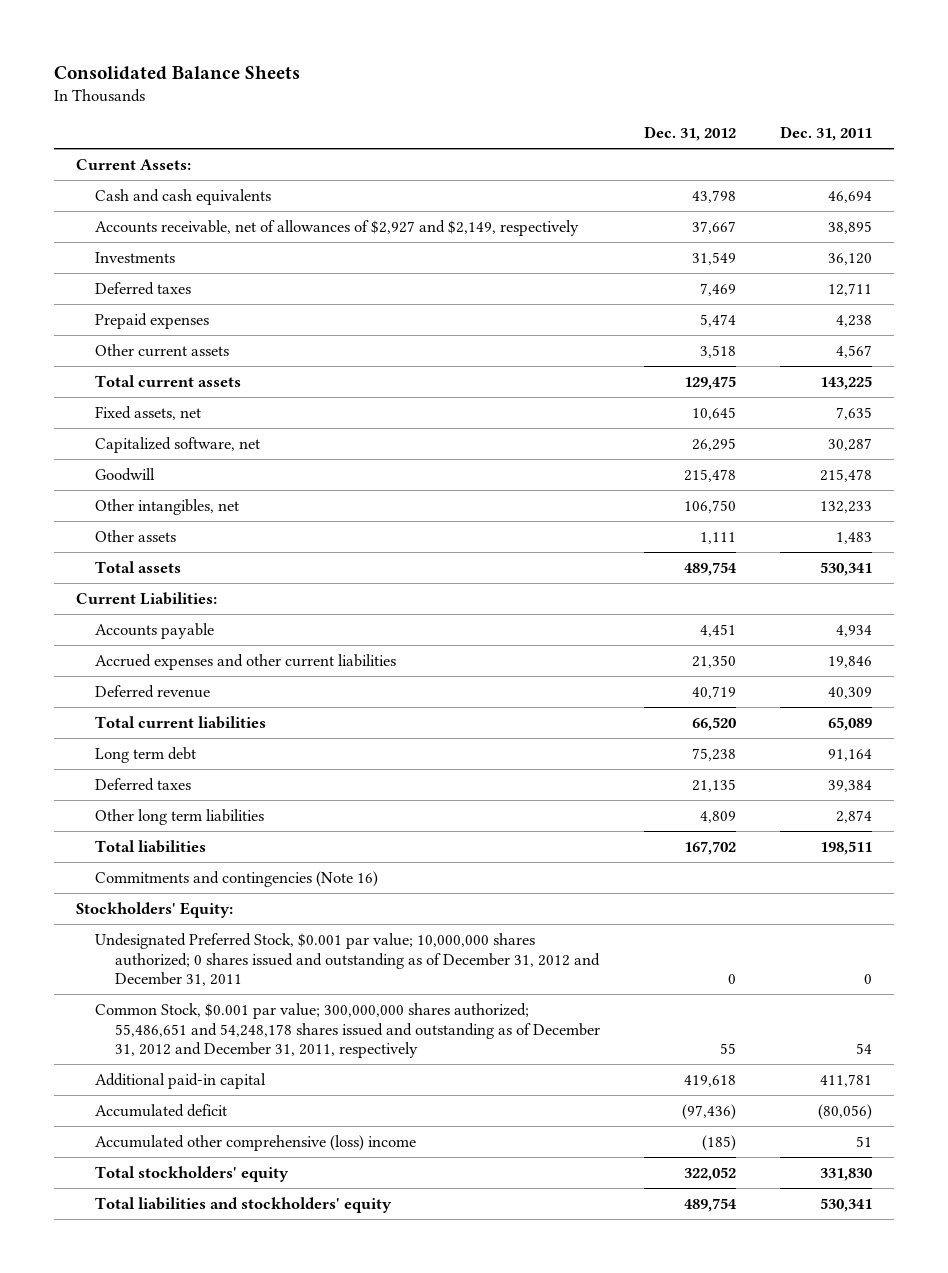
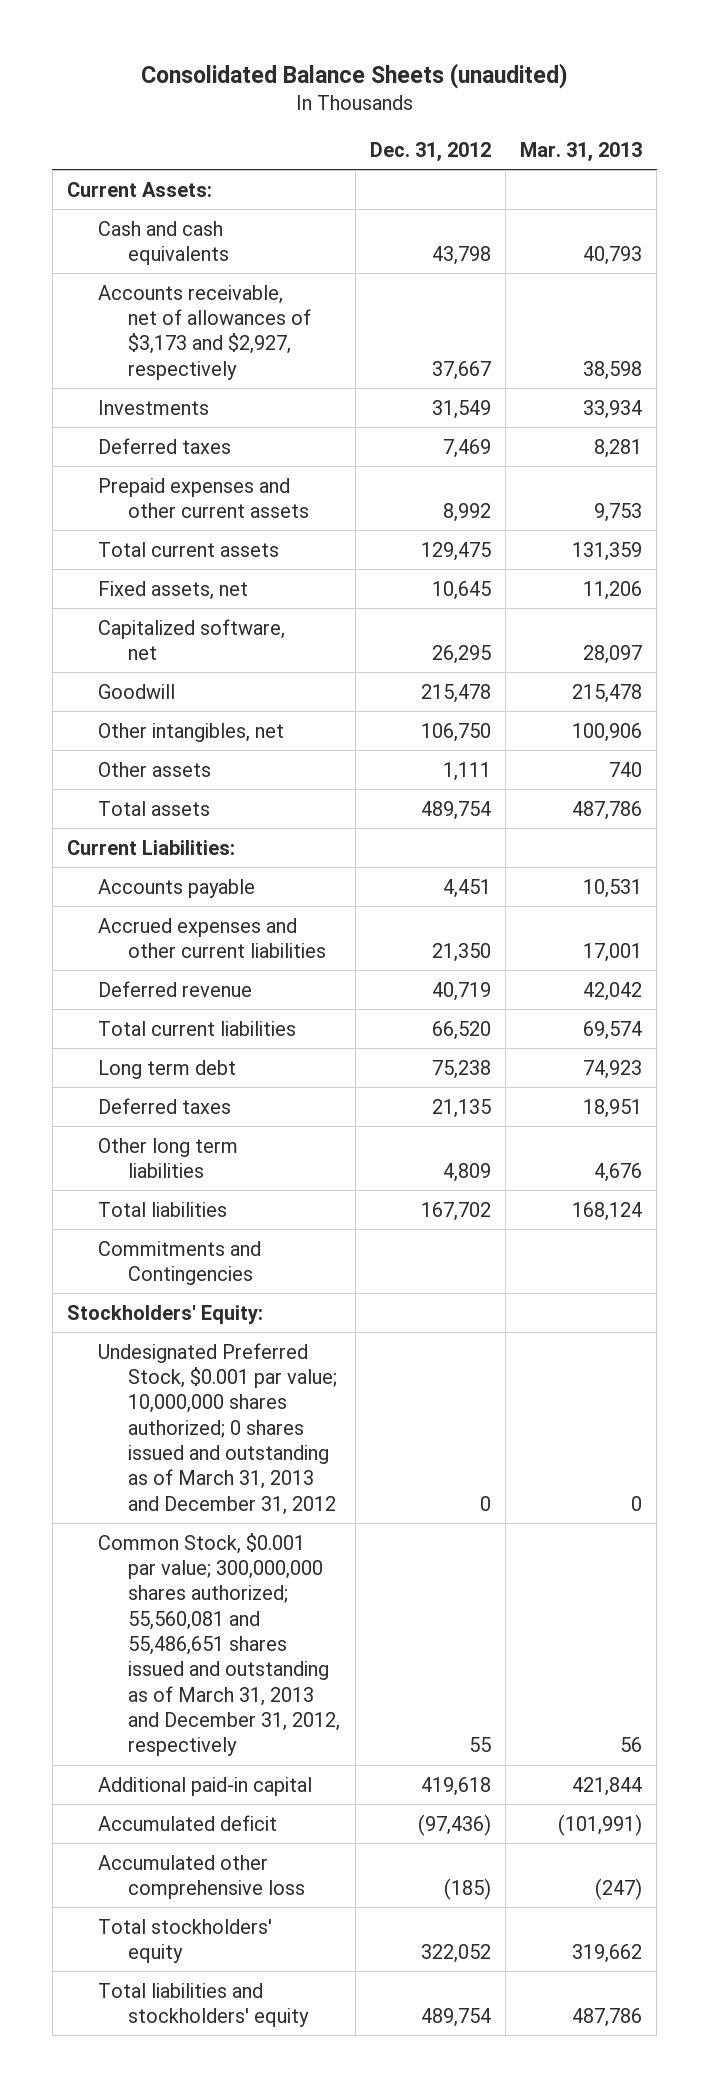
- Consolidated Balance Sheets
+ Consolidated Balance Sheets (unaudited)
- | Dec. 31, 2012 | Dec. 31, 2011
+ | Dec. 31, 2012 | Mar. 31, 2013
- Accounts receivable, net of allowances of $2,927 and $2,149, respectively | 37,667 | 38,895
+ Accounts receivable, net of allowances of $3,173 and $2,927, respectively | 37,667 | 38,598
- Prepaid expenses | 5,474 | 4,238
- Other current assets | 3,518 | 4,567
+ Prepaid expenses and other current assets | 8,992 | 9,753
- Commitments and contingencies (Note 16)
+ Commitments and Contingencies
- Undesignated Preferred Stock, $0.001 par value; 10,000,000 shares authorized; 0 shares issued and outstanding as of December 31, 2012 and December 31, 2011 | 0 | 0
- Common Stock, $0.001 par value; 300,000,000 shares authorized; 55,486,651 and 54,248,178 shares issued and outstanding as of December 31, 2012 and December 31, 2011, respectively | 55 | 54
+ Undesignated Preferred Stock, $0.001 par value; 10,000,000 shares authorized; 0 shares issued and outstanding as of March 31, 2013 and December 31, 2012 | 0 | 0
+ Common Stock, $0.001 par value; 300,000,000 shares authorized; 55,560,081 and 55,486,651 shares issued and outstanding as of March 31, 2013 and December 31, 2012, respectively | 55 | 56
- Accumulated other comprehensive (loss) income | (185) | 51
+ Accumulated other comprehensive loss | (185) | (247)

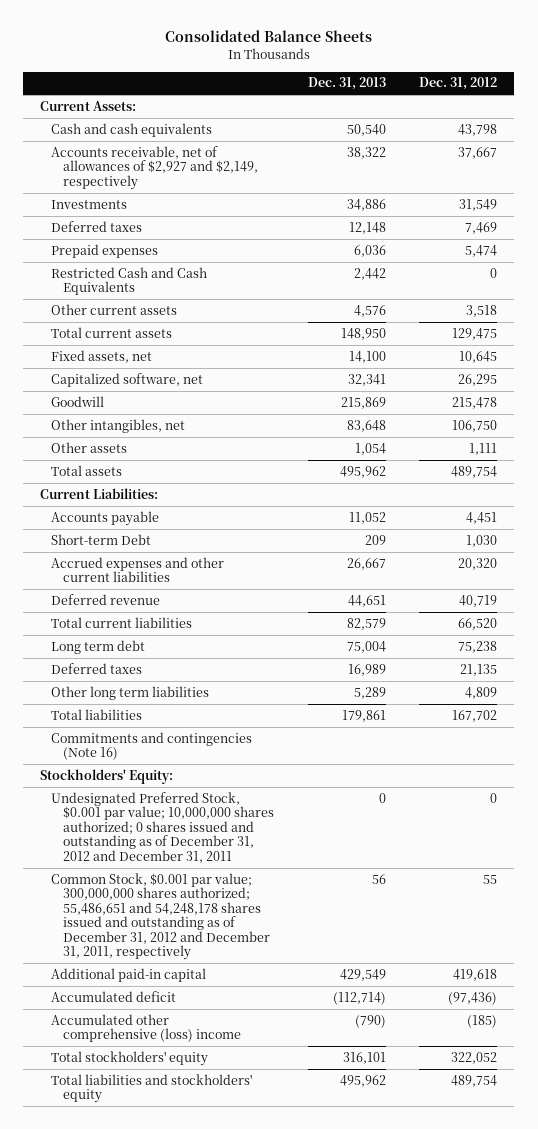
- Consolidated Balance Sheets (unaudited)
+ Consolidated Balance Sheets
- | Dec. 31, 2012 | Mar. 31, 2013
+ | Dec. 31, 2013 | Dec. 31, 2012
- Accounts receivable, net of allowances of $3,173 and $2,927, respectively | 37,667 | 38,598
+ Accounts receivable, net of allowances of $2,927 and $2,149, respectively | 38,322 | 37,667
- Prepaid expenses and other current assets | 8,992 | 9,753
+ Prepaid expenses | 6,036 | 5,474
+ Restricted Cash and Cash Equivalents | 2,442 | 0
+ Other current assets | 4,576 | 3,518
- Accrued expenses and other current liabilities | 21,350 | 17,001
+ Short-term Debt | 209 | 1,030
+ Accrued expenses and other current liabilities | 26,667 | 20,320
- Commitments and Contingencies
+ Commitments and contingencies (Note 16)
- Undesignated Preferred Stock, $0.001 par value; 10,000,000 shares authorized; 0 shares issued and outstanding as of March 31, 2013 and December 31, 2012 | 0 | 0
- Common Stock, $0.001 par value; 300,000,000 shares authorized; 55,560,081 and 55,486,651 shares issued and outstanding as of March 31, 2013 and December 31, 2012, respectively | 55 | 56
+ Undesignated Preferred Stock, $0.001 par value; 10,000,000 shares authorized; 0 shares issued and outstanding as of December 31, 2012 and December 31, 2011 | 0 | 0
+ Common Stock, $0.001 par value; 300,000,000 shares authorized; 55,486,651 and 54,248,178 shares issued and outstanding as of December 31, 2012 and December 31, 2011, respectively | 56 | 55
- Accumulated other comprehensive loss | (185) | (247)
+ Accumulated other comprehensive (loss) income | (790) | (185)

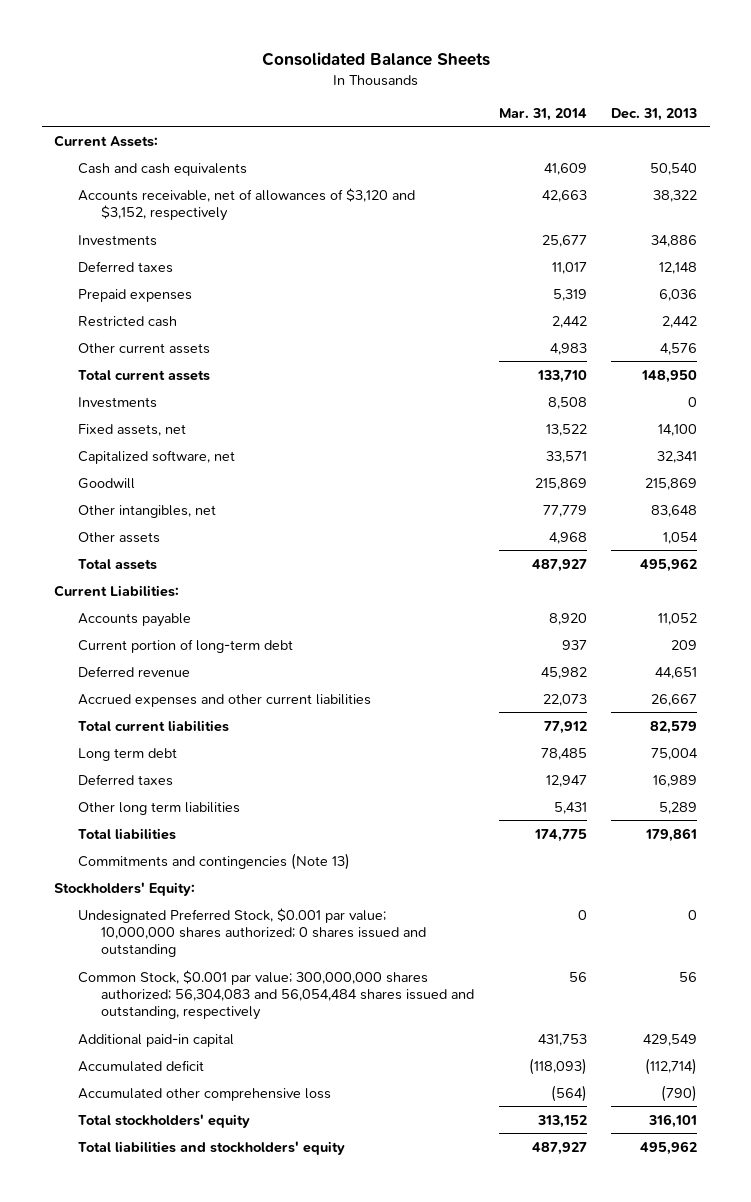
- | Dec. 31, 2013 | Dec. 31, 2012
+ | Mar. 31, 2014 | Dec. 31, 2013
- Accounts receivable, net of allowances of $2,927 and $2,149, respectively | 38,322 | 37,667
+ Accounts receivable, net of allowances of $3,120 and $3,152, respectively | 42,663 | 38,322
- Restricted Cash and Cash Equivalents | 2,442 | 0
+ Restricted cash | 2,442 | 2,442
+ Investments | 8,508 | 0
- Short-term Debt | 209 | 1,030
+ Current portion of long-term debt | 937 | 209
moved down: Accrued expenses and other current liabilities | 22,073 | 26,667
- Commitments and contingencies (Note 16)
+ Commitments and contingencies (Note 13)
- Undesignated Preferred Stock, $0.001 par value; 10,000,000 shares authorized; 0 shares issued and outstanding as of December 31, 2012 and December 31, 2011 | 0 | 0
- Common Stock, $0.001 par value; 300,000,000 shares authorized; 55,486,651 and 54,248,178 shares issued and outstanding as of December 31, 2012 and December 31, 2011, respectively | 56 | 55
+ Undesignated Preferred Stock, $0.001 par value; 10,000,000 shares authorized; 0 shares issued and outstanding | 0 | 0
+ Common Stock, $0.001 par value; 300,000,000 shares authorized; 56,304,083 and 56,054,484 shares issued and outstanding, respectively | 56 | 56
- Accumulated other comprehensive (loss) income | (790) | (185)
+ Accumulated other comprehensive loss | (564) | (790)

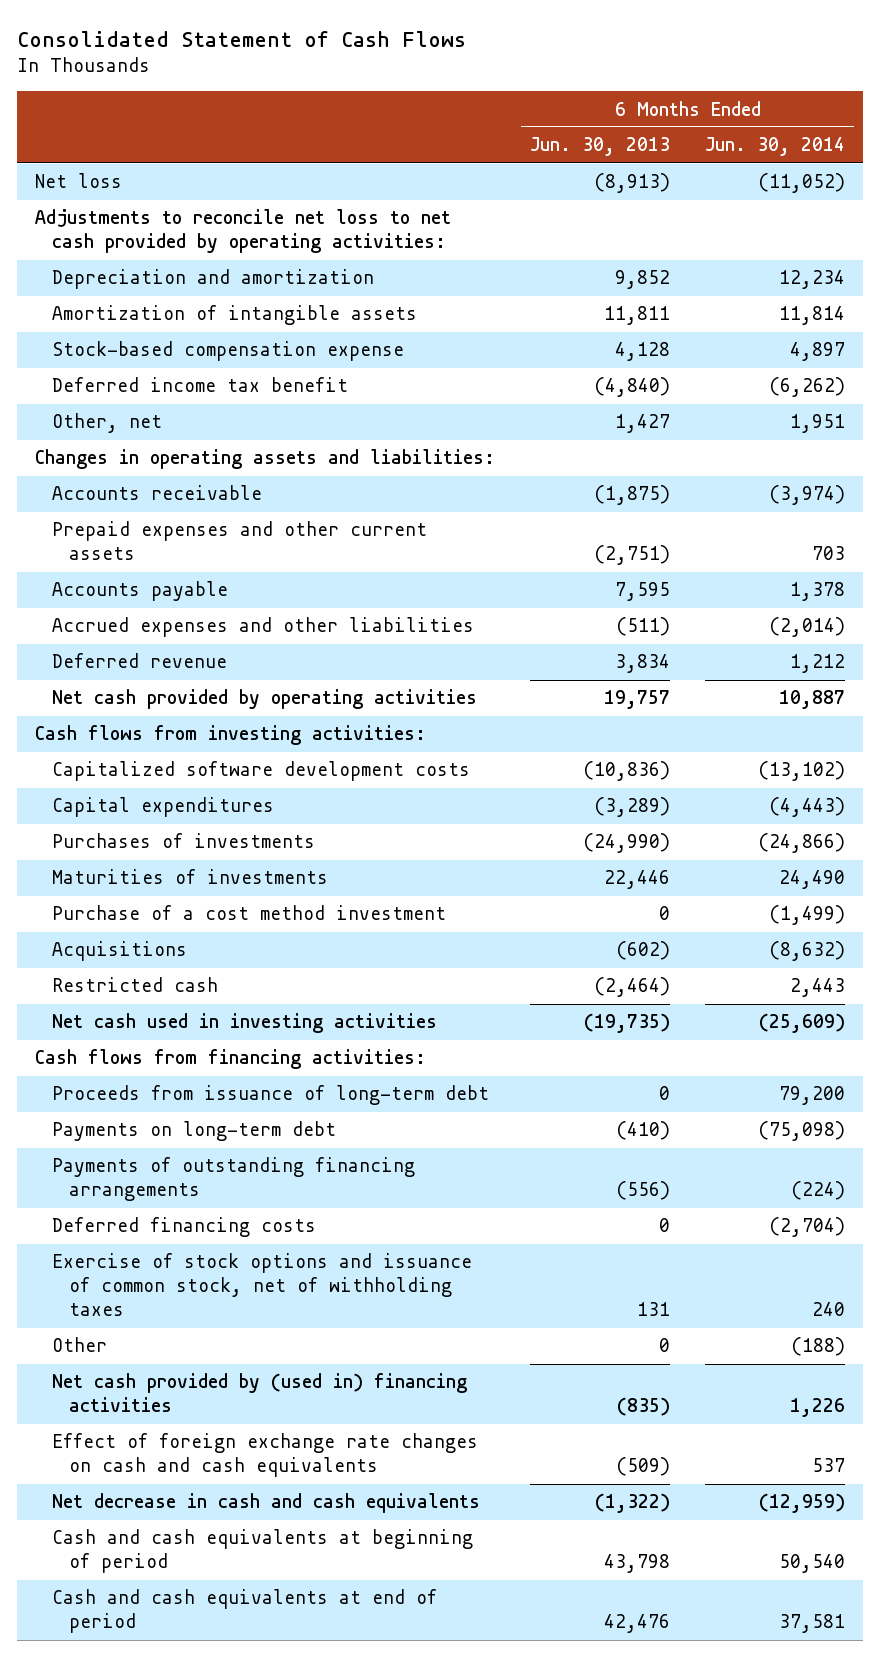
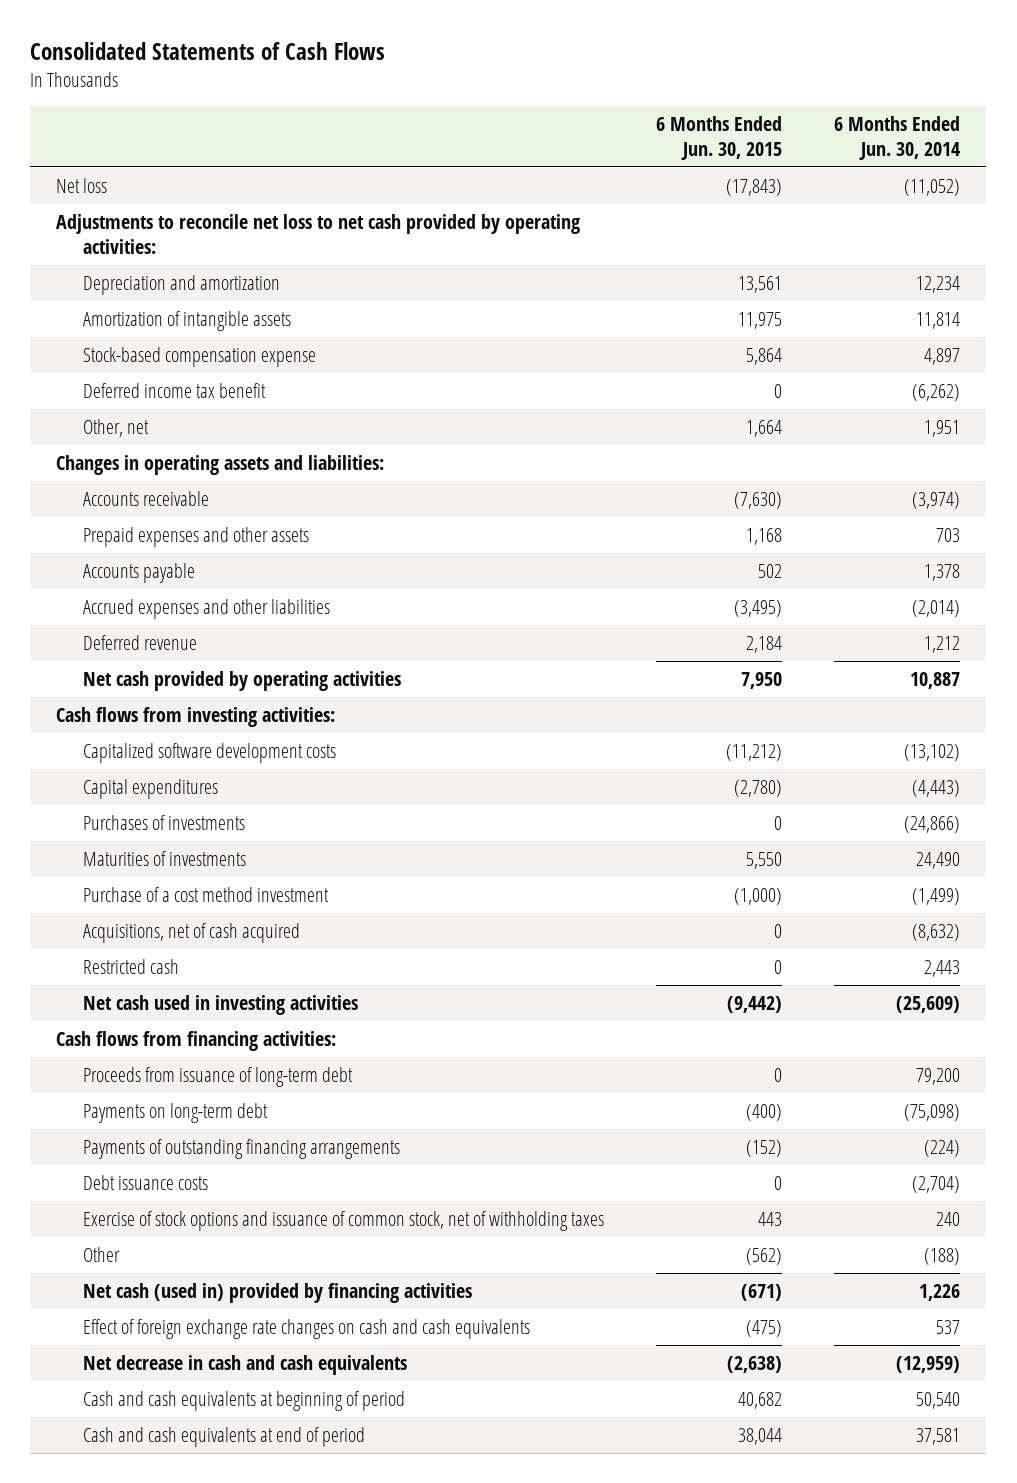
- Consolidated Statement of Cash Flows
+ Consolidated Statements of Cash Flows
- | 6 Months Ended Jun. 30, 2013 | 6 Months Ended Jun. 30, 2014
+ | 6 Months Ended Jun. 30, 2015 | 6 Months Ended Jun. 30, 2014
- Prepaid expenses and other current assets | (2,751) | 703
+ Prepaid expenses and other assets | 1,168 | 703
- Acquisitions | (602) | (8,632)
+ Acquisitions, net of cash acquired | 0 | (8,632)
- Deferred financing costs | 0 | (2,704)
+ Debt issuance costs | 0 | (2,704)
- Net cash provided by (used in) financing activities | (835) | 1,226
+ Net cash (used in) provided by financing activities | (671) | 1,226

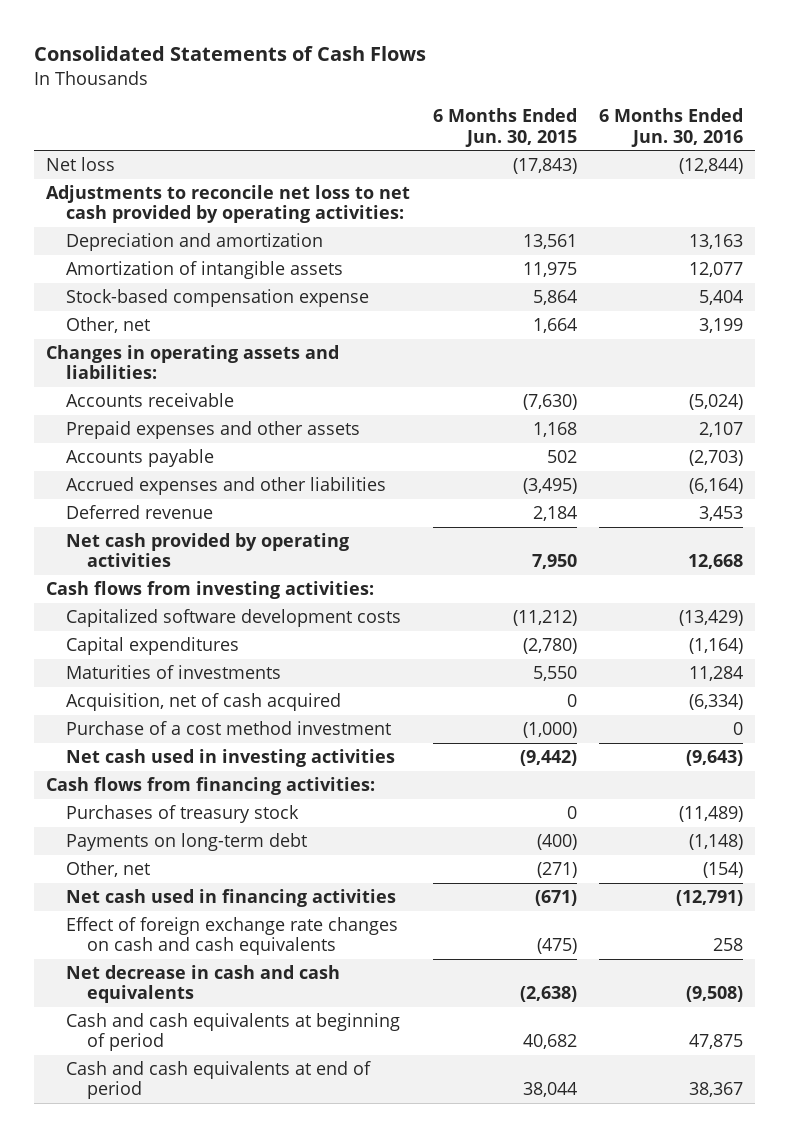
- | 6 Months Ended Jun. 30, 2015 | 6 Months Ended Jun. 30, 2014
+ | 6 Months Ended Jun. 30, 2015 | 6 Months Ended Jun. 30, 2016
- Deferred income tax benefit | 0 | (6,262)
- Purchases of investments | 0 | (24,866)
+ Acquisition, net of cash acquired | 0 | (6,334)
- Acquisitions, net of cash acquired | 0 | (8,632)
- Restricted cash | 0 | 2,443
- Proceeds from issuance of long-term debt | 0 | 79,200
+ Purchases of treasury stock | 0 | (11,489)
- Payments of outstanding financing arrangements | (152) | (224)
- Debt issuance costs | 0 | (2,704)
- Exercise of stock options and issuance of common stock, net of withholding taxes | 443 | 240
- Other | (562) | (188)
- Net cash (used in) provided by financing activities | (671) | 1,226
+ Other, net | (271) | (154)
+ Net cash used in financing activities | (671) | (12,791)

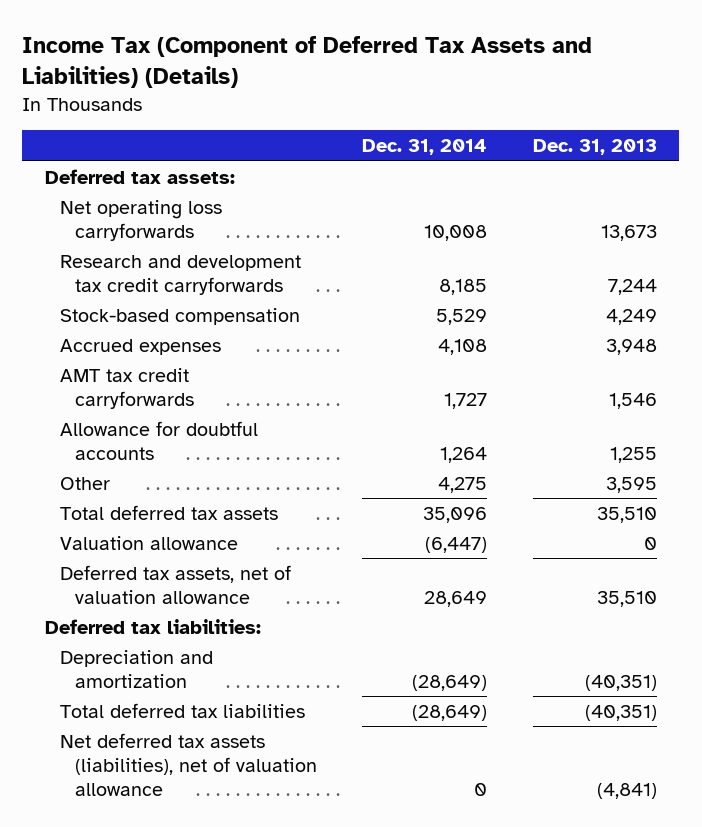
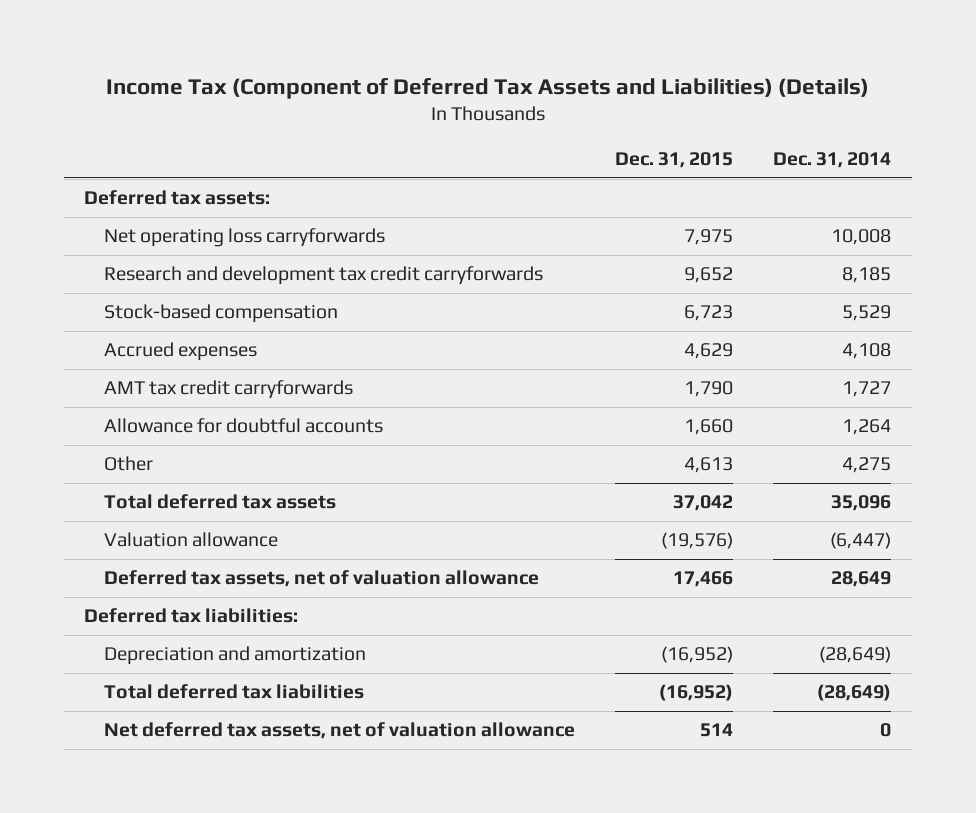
- | Dec. 31, 2014 | Dec. 31, 2013
+ | Dec. 31, 2015 | Dec. 31, 2014
- Net deferred tax assets (liabilities), net of valuation allowance | 0 | (4,841)
+ Net deferred tax assets, net of valuation allowance | 514 | 0

